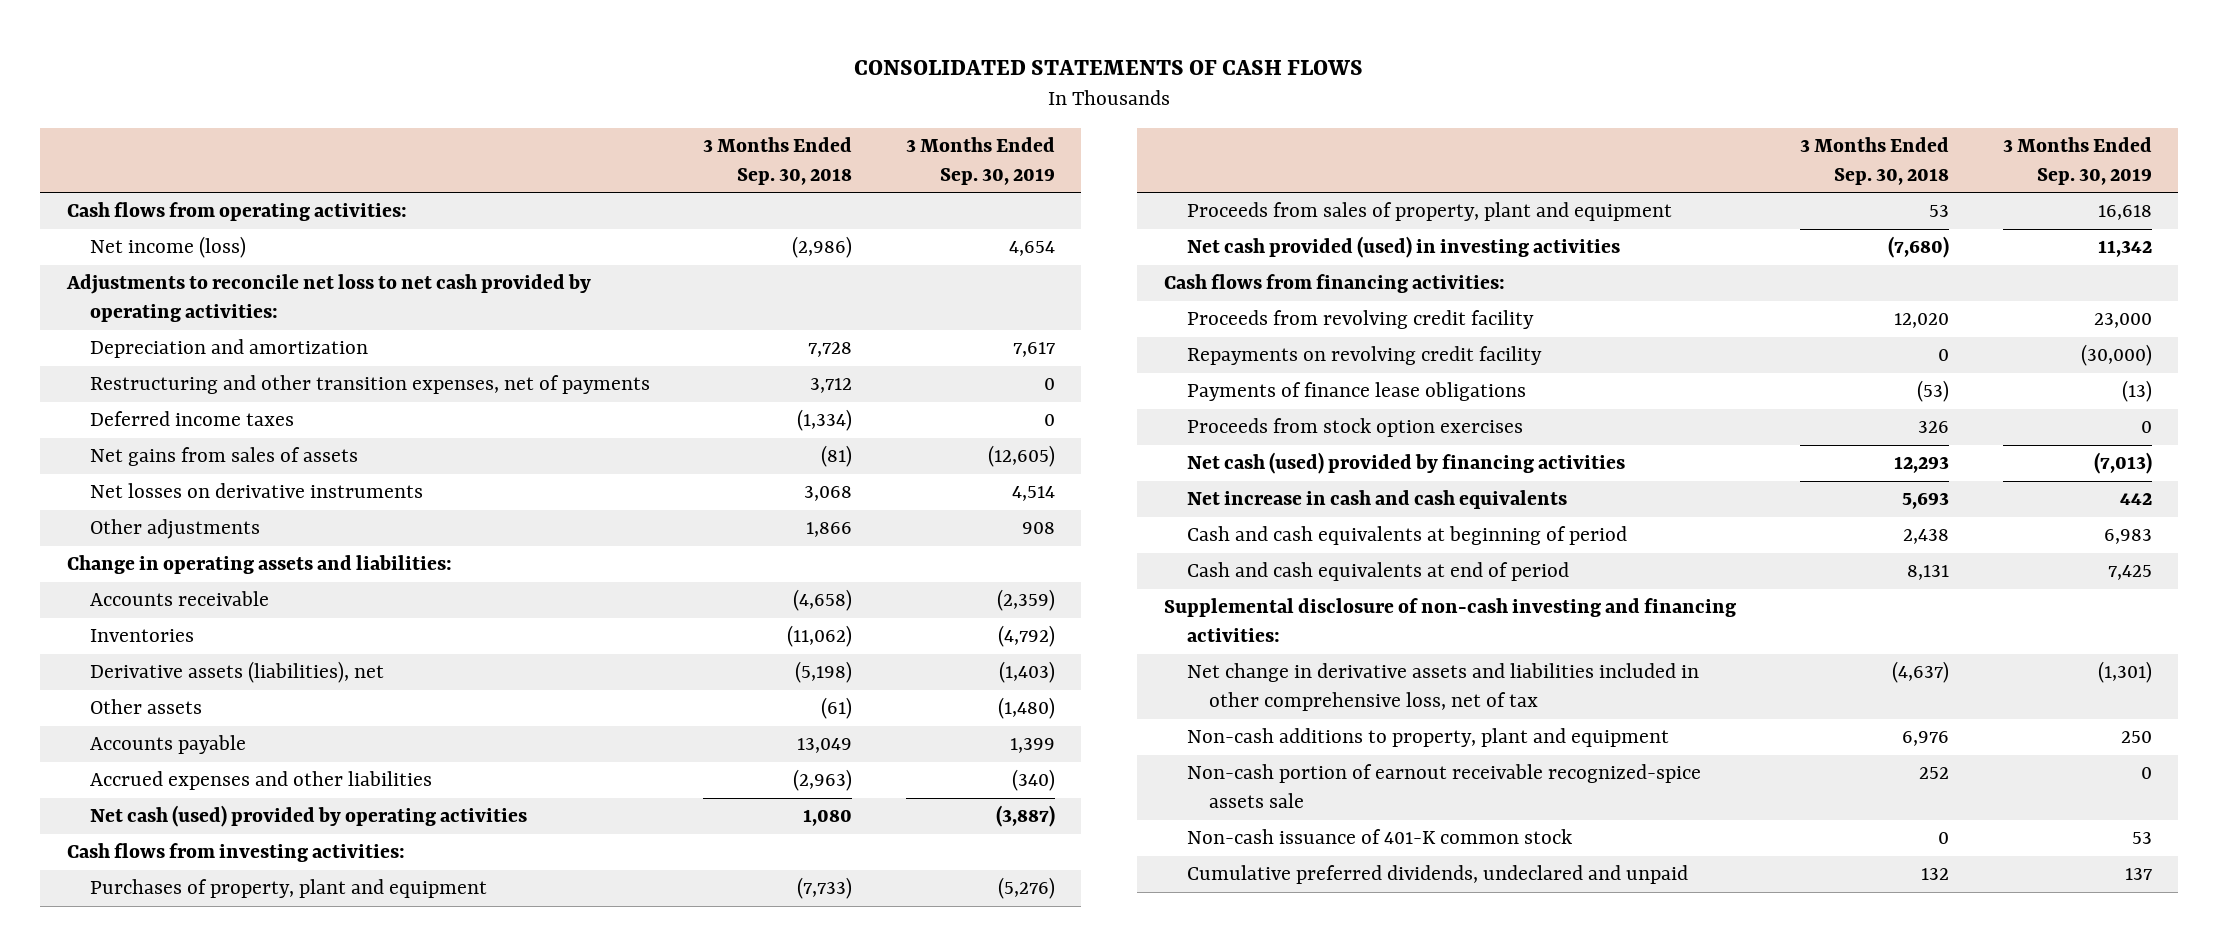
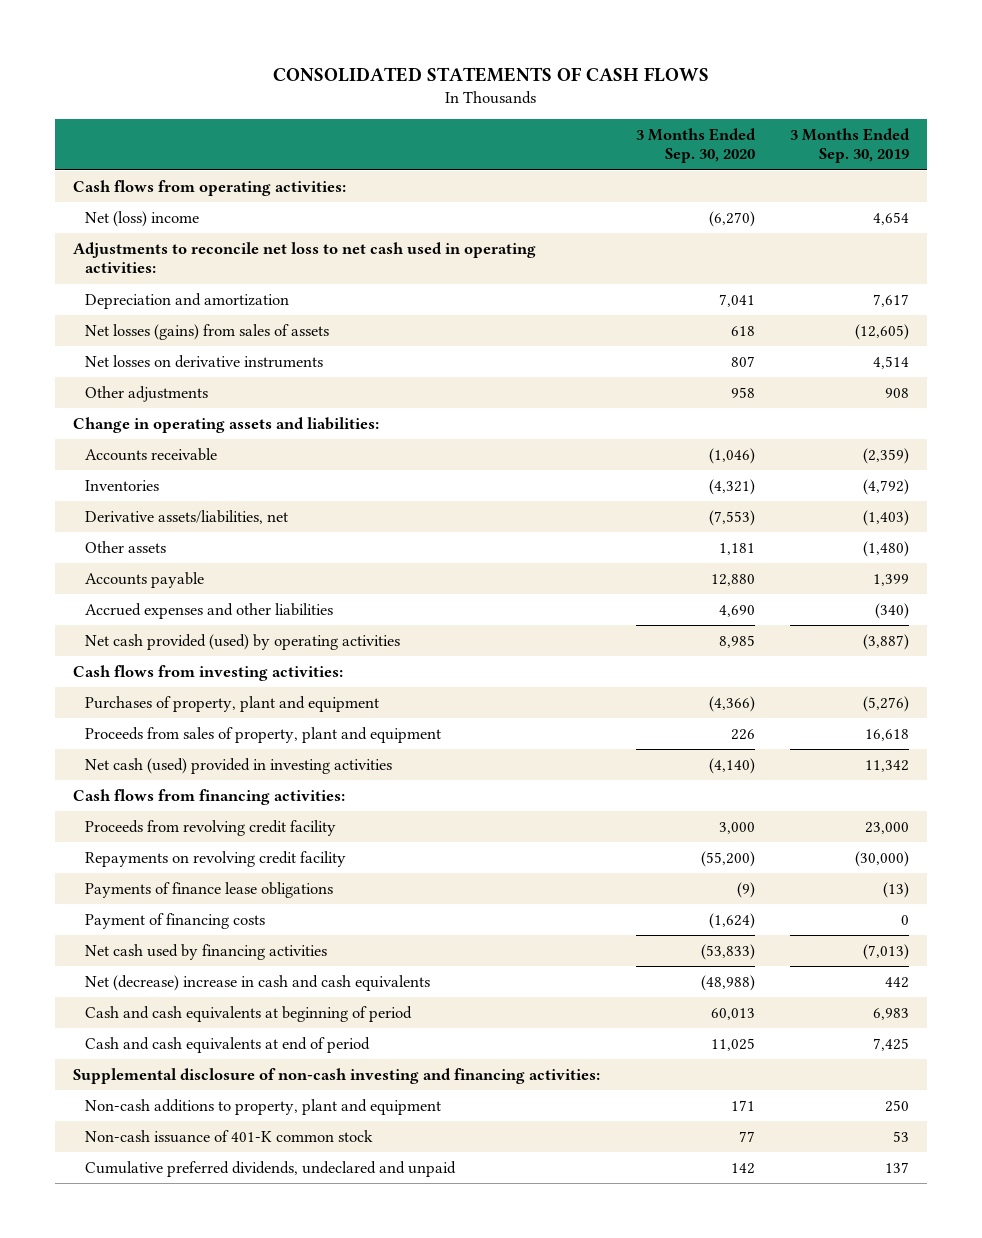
- | 3 Months Ended Sep. 30, 2018 | 3 Months Ended Sep. 30, 2019
+ | 3 Months Ended Sep. 30, 2020 | 3 Months Ended Sep. 30, 2019
- Net income (loss) | (2,986) | 4,654
- Adjustments to reconcile net loss to net cash provided by operating activities:
+ Net (loss) income | (6,270) | 4,654
+ Adjustments to reconcile net loss to net cash used in operating activities:
- Restructuring and other transition expenses, net of payments | 3,712 | 0
- Deferred income taxes | (1,334) | 0
- Net gains from sales of assets | (81) | (12,605)
+ Net losses (gains) from sales of assets | 618 | (12,605)
- Derivative assets (liabilities), net | (5,198) | (1,403)
+ Derivative assets/liabilities, net | (7,553) | (1,403)
- Net cash (used) provided by operating activities | 1,080 | (3,887)
+ Net cash provided (used) by operating activities | 8,985 | (3,887)
- Net cash provided (used) in investing activities | (7,680) | 11,342
+ Net cash (used) provided in investing activities | (4,140) | 11,342
- Proceeds from stock option exercises | 326 | 0
- Net cash (used) provided by financing activities | 12,293 | (7,013)
- Net increase in cash and cash equivalents | 5,693 | 442
+ Payment of financing costs | (1,624) | 0
+ Net cash used by financing activities | (53,833) | (7,013)
+ Net (decrease) increase in cash and cash equivalents | (48,988) | 442
- Net change in derivative assets and liabilities included in other comprehensive loss, net of tax | (4,637) | (1,301)
- Non-cash portion of earnout receivable recognized-spice assets sale | 252 | 0

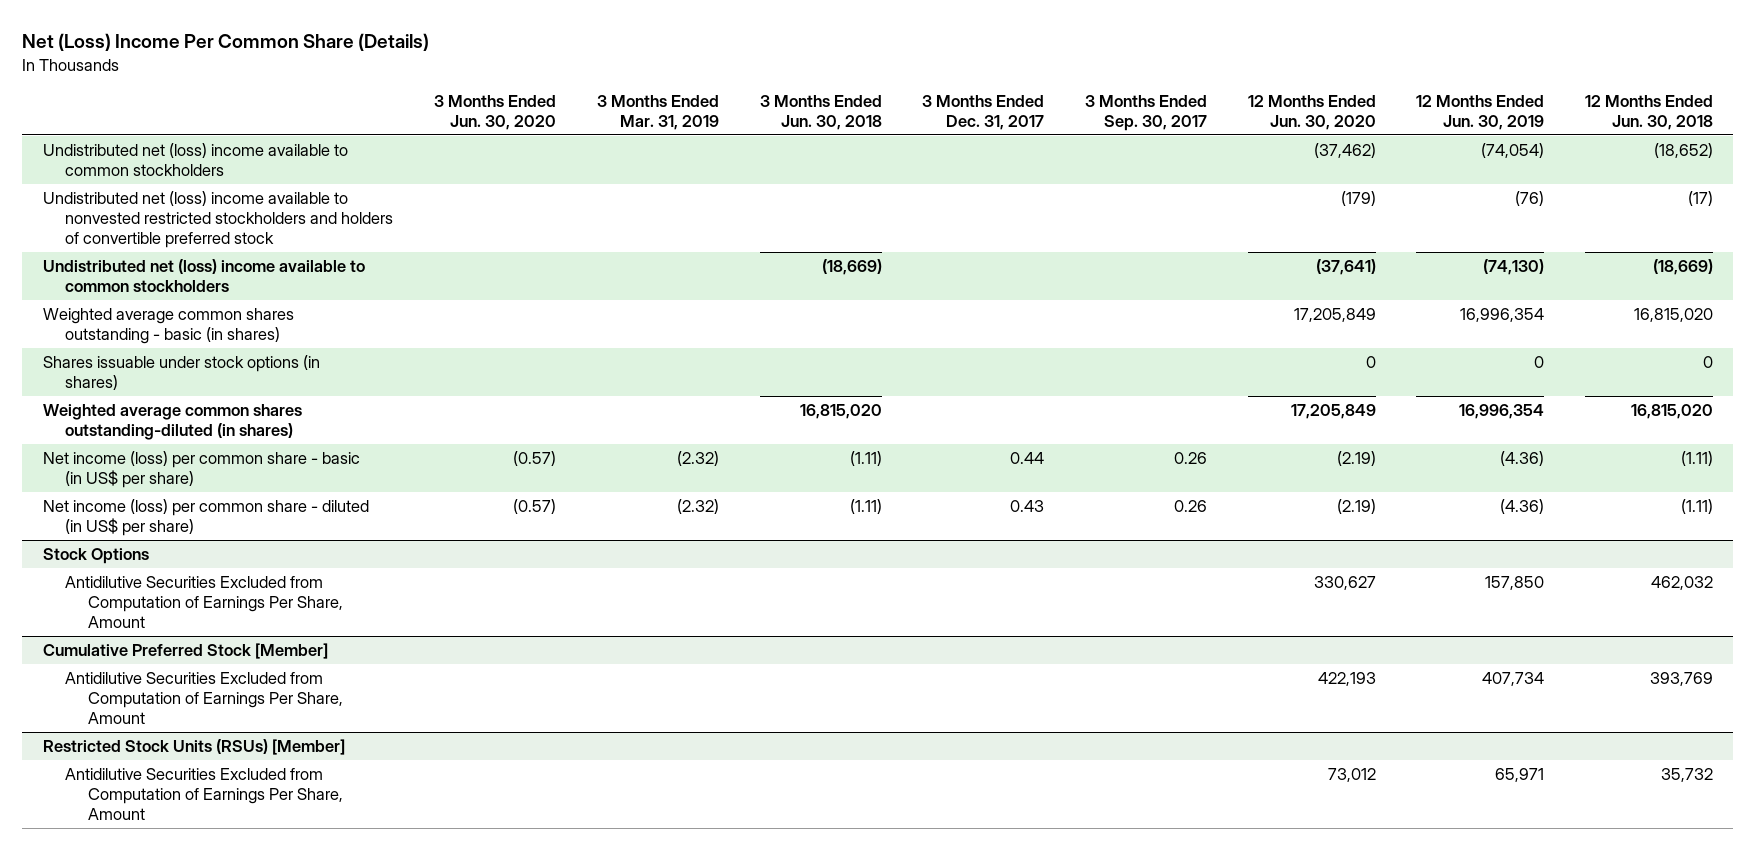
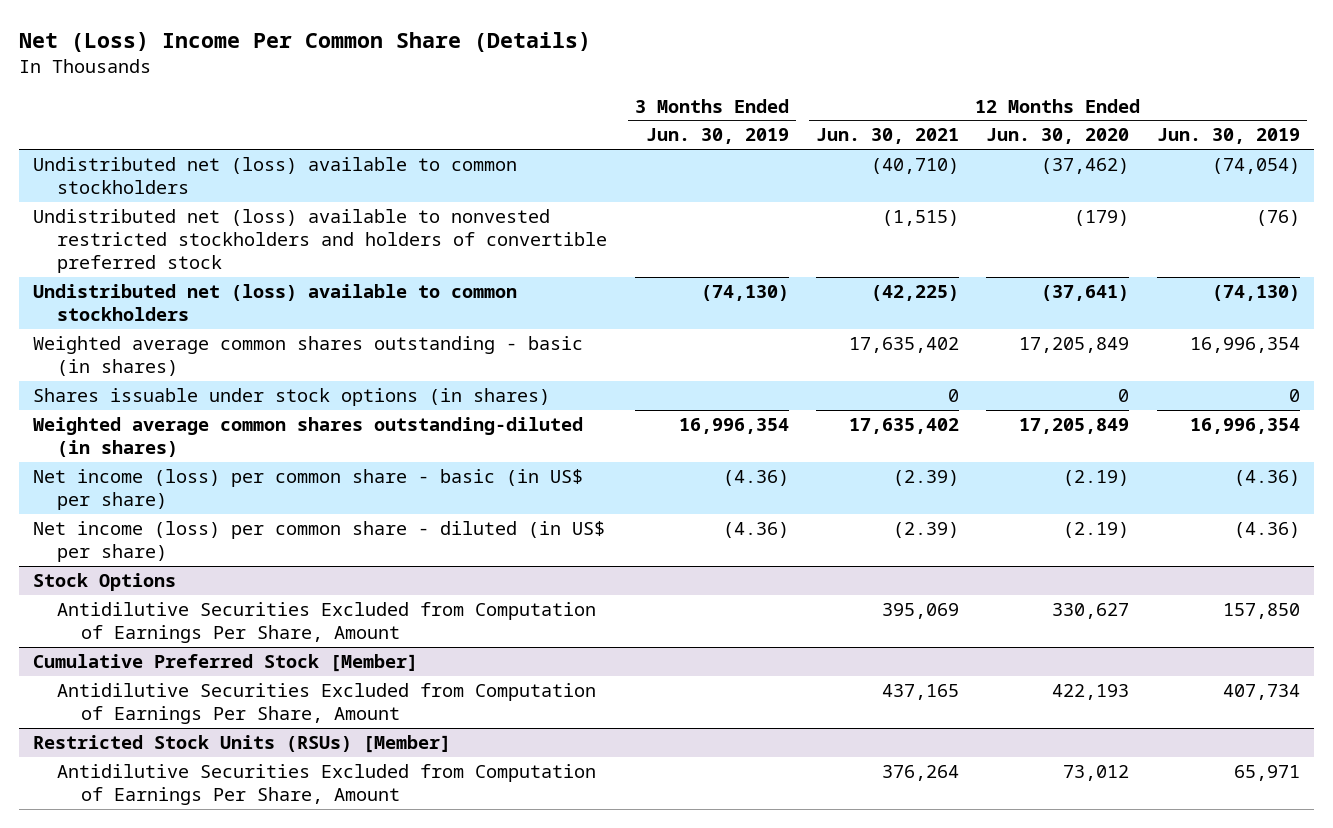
- | 3 Months Ended Jun. 30, 2020 | 3 Months Ended Mar. 31, 2019 | 3 Months Ended Jun. 30, 2018 | 3 Months Ended Dec. 31, 2017 | 3 Months Ended Sep. 30, 2017 | 12 Months Ended Jun. 30, 2020 | 12 Months Ended Jun. 30, 2019 | 12 Months Ended Jun. 30, 2018
+ | 3 Months Ended Jun. 30, 2019 | 12 Months Ended Jun. 30, 2021 | 12 Months Ended Jun. 30, 2020 | 12 Months Ended Jun. 30, 2019
- Undistributed net (loss) income available to common stockholders | | | | | | (37,462) | (74,054) | (18,652)
- Undistributed net (loss) income available to nonvested restricted stockholders and holders of convertible preferred stock | | | | | | (179) | (76) | (17)
- Undistributed net (loss) income available to common stockholders | | | (18,669) | | | (37,641) | (74,130) | (18,669)
+ Undistributed net (loss) available to common stockholders | | (40,710) | (37,462) | (74,054)
+ Undistributed net (loss) available to nonvested restricted stockholders and holders of convertible preferred stock | | (1,515) | (179) | (76)
+ Undistributed net (loss) available to common stockholders | (74,130) | (42,225) | (37,641) | (74,130)

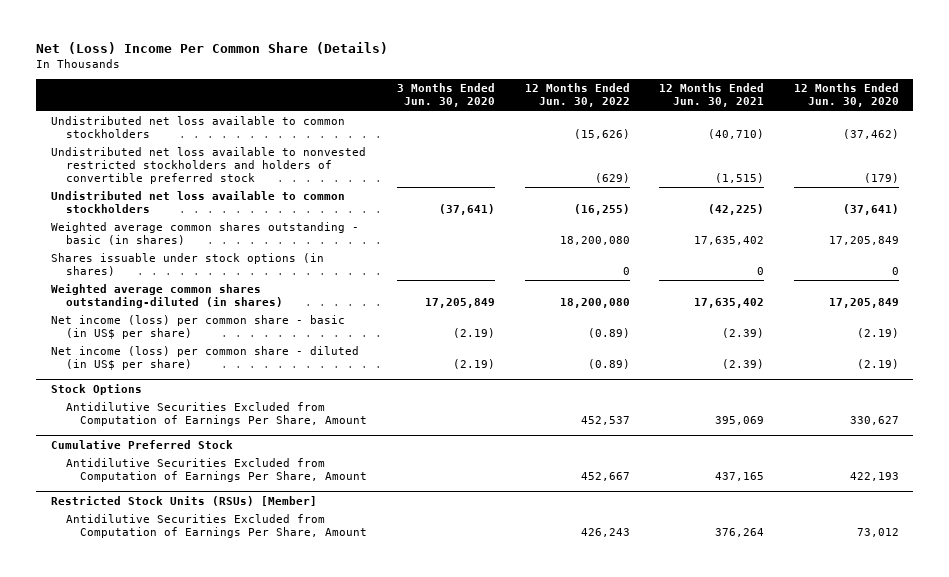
- | 3 Months Ended Jun. 30, 2019 | 12 Months Ended Jun. 30, 2021 | 12 Months Ended Jun. 30, 2020 | 12 Months Ended Jun. 30, 2019
+ | 3 Months Ended Jun. 30, 2020 | 12 Months Ended Jun. 30, 2022 | 12 Months Ended Jun. 30, 2021 | 12 Months Ended Jun. 30, 2020
- Undistributed net (loss) available to common stockholders | | (40,710) | (37,462) | (74,054)
- Undistributed net (loss) available to nonvested restricted stockholders and holders of convertible preferred stock | | (1,515) | (179) | (76)
- Undistributed net (loss) available to common stockholders | (74,130) | (42,225) | (37,641) | (74,130)
+ Undistributed net loss available to common stockholders | | (15,626) | (40,710) | (37,462)
+ Undistributed net loss available to nonvested restricted stockholders and holders of convertible preferred stock | | (629) | (1,515) | (179)
+ Undistributed net loss available to common stockholders | (37,641) | (16,255) | (42,225) | (37,641)
- Cumulative Preferred Stock [Member]
+ Cumulative Preferred Stock

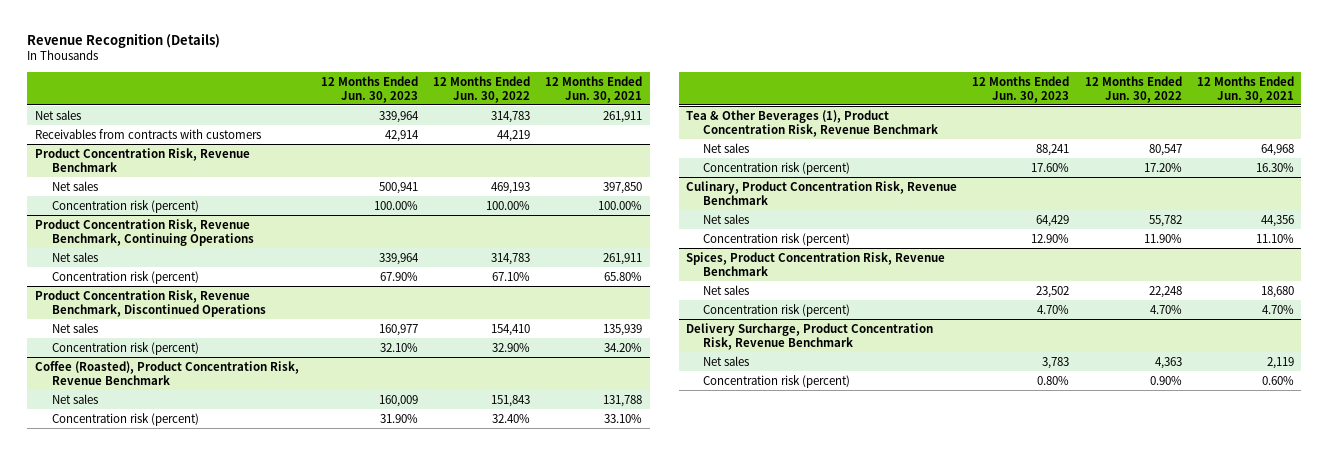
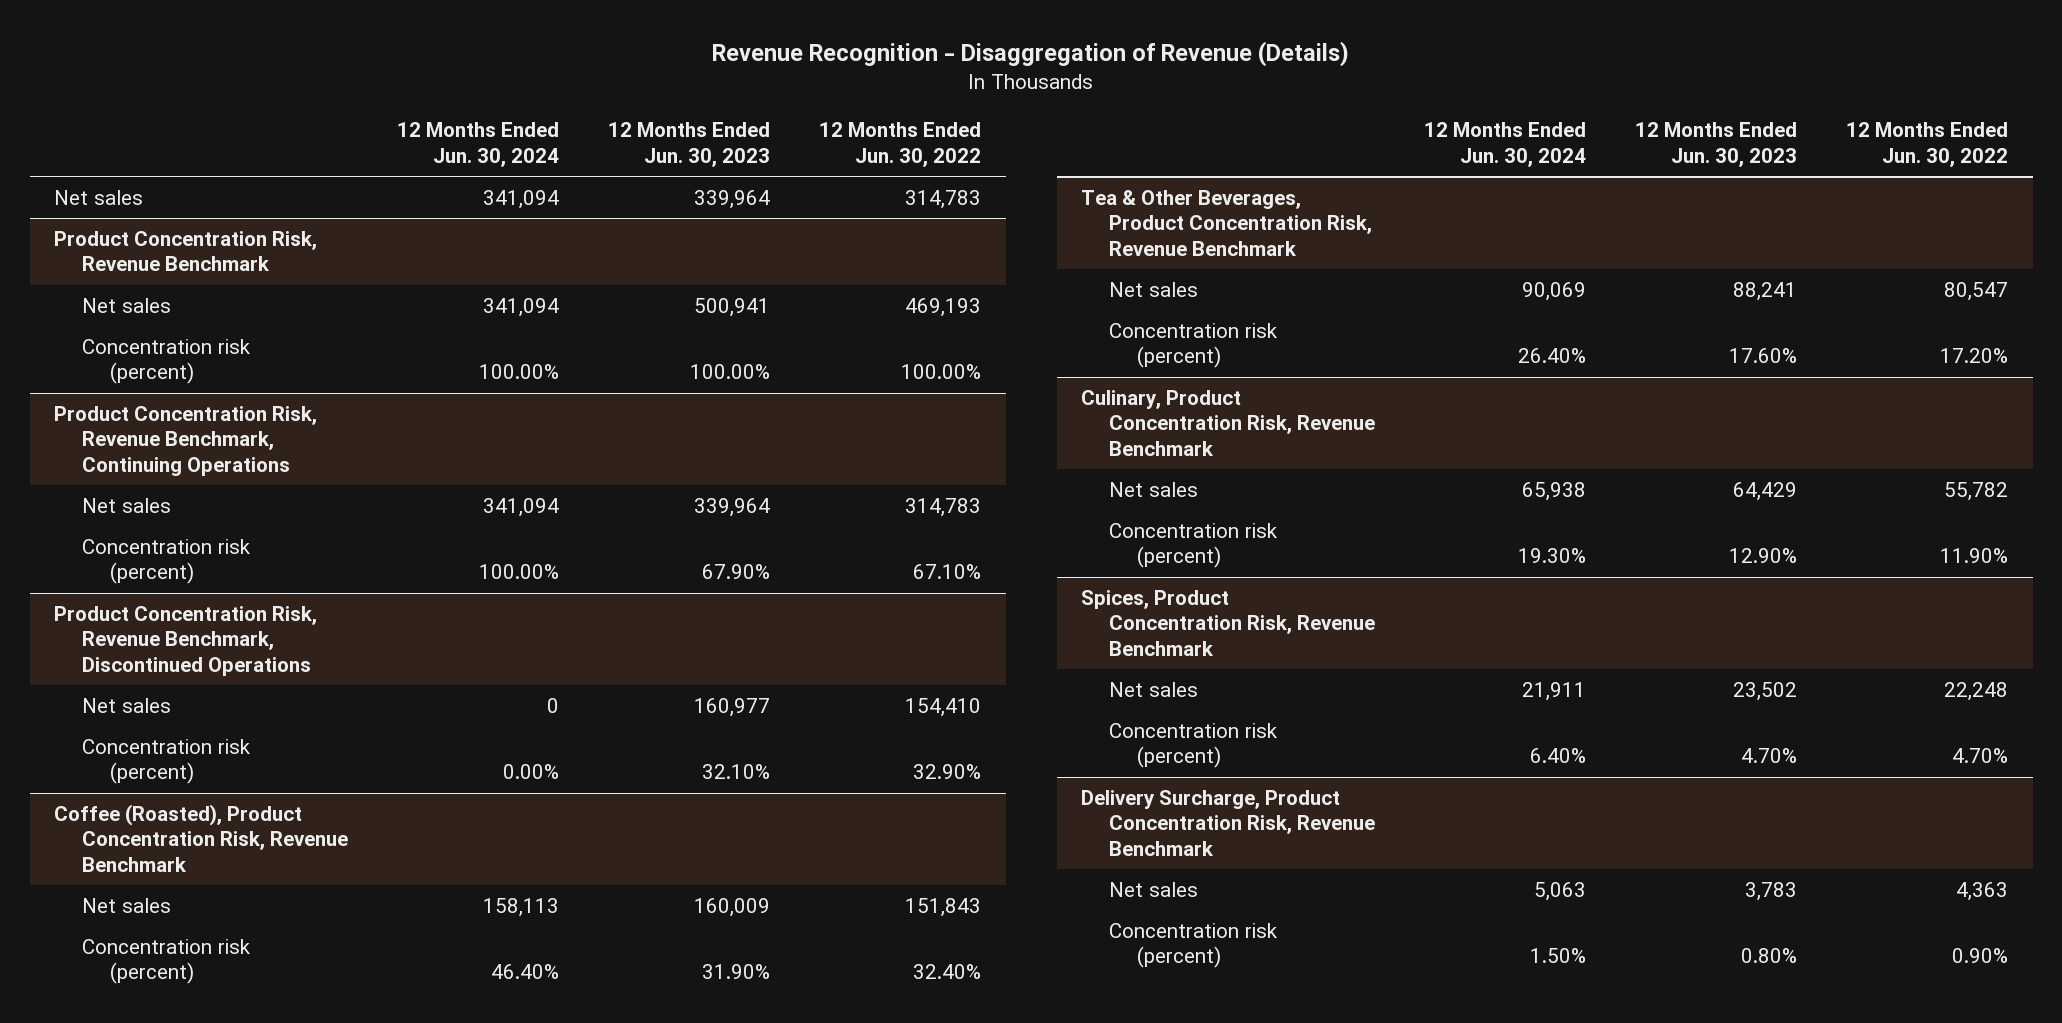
- Revenue Recognition (Details)
+ Revenue Recognition - Disaggregation of Revenue (Details)
- | 12 Months Ended Jun. 30, 2023 | 12 Months Ended Jun. 30, 2022 | 12 Months Ended Jun. 30, 2021
+ | 12 Months Ended Jun. 30, 2024 | 12 Months Ended Jun. 30, 2023 | 12 Months Ended Jun. 30, 2022
- Receivables from contracts with customers | 42,914 | 44,219 |
- Tea & Other Beverages (1), Product Concentration Risk, Revenue Benchmark
+ Tea & Other Beverages, Product Concentration Risk, Revenue Benchmark

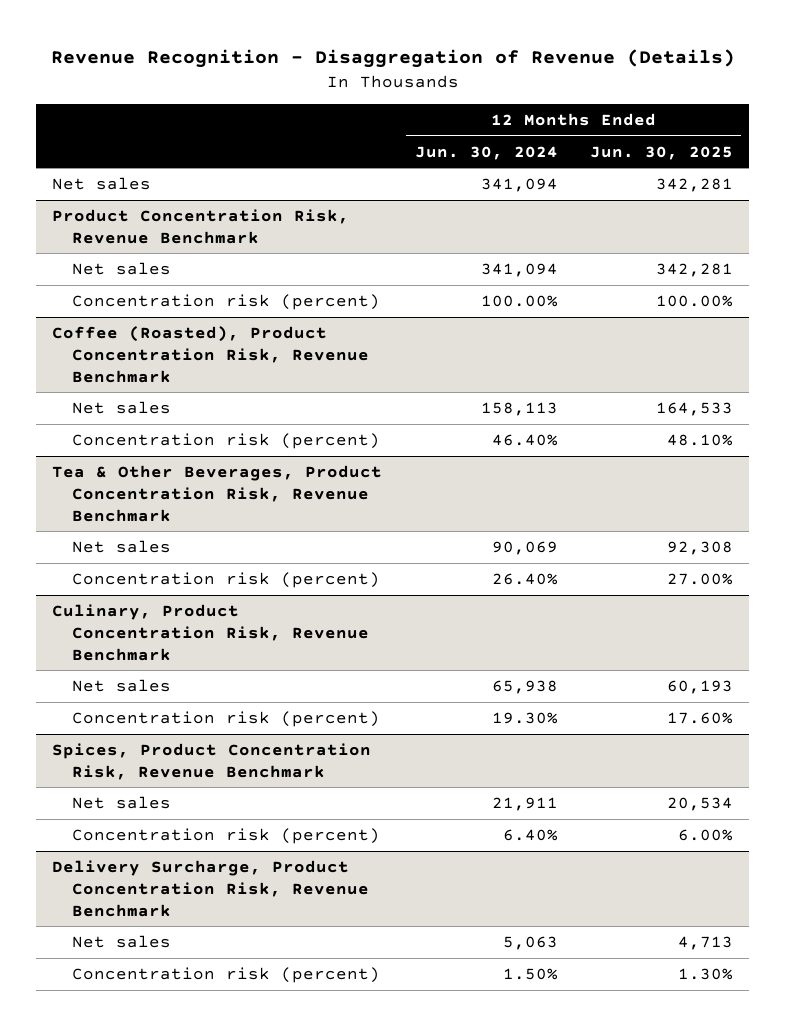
- | 12 Months Ended Jun. 30, 2024 | 12 Months Ended Jun. 30, 2023 | 12 Months Ended Jun. 30, 2022
+ | 12 Months Ended Jun. 30, 2024 | 12 Months Ended Jun. 30, 2025
- Product Concentration Risk, Revenue Benchmark, Continuing Operations
- Net sales | 341,094 | 339,964 | 314,783
- Concentration risk (percent) | 100.00% | 67.90% | 67.10%
- Product Concentration Risk, Revenue Benchmark, Discontinued Operations
- Net sales | 0 | 160,977 | 154,410
- Concentration risk (percent) | 0.00% | 32.10% | 32.90%

